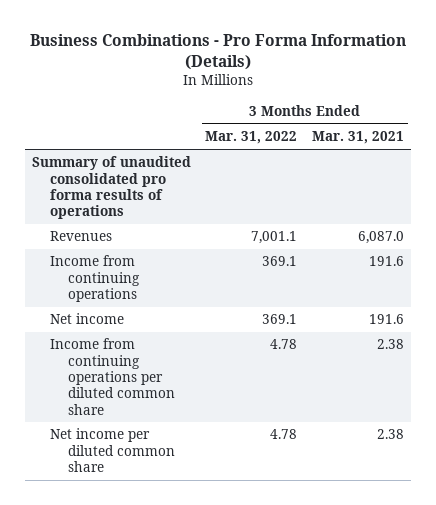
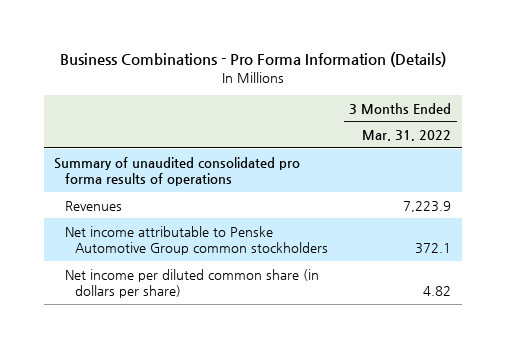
- | 3 Months Ended Mar. 31, 2022 | 3 Months Ended Mar. 31, 2021
+ | 3 Months Ended Mar. 31, 2022
- Revenues | 7,001.1 | 6,087.0
- Income from continuing operations | 369.1 | 191.6
- Net income | 369.1 | 191.6
- Income from continuing operations per diluted common share | 4.78 | 2.38
- Net income per diluted common share | 4.78 | 2.38
+ Revenues | 7,223.9
+ Net income attributable to Penske Automotive Group common stockholders | 372.1
+ Net income per diluted common share (in dollars per share) | 4.82

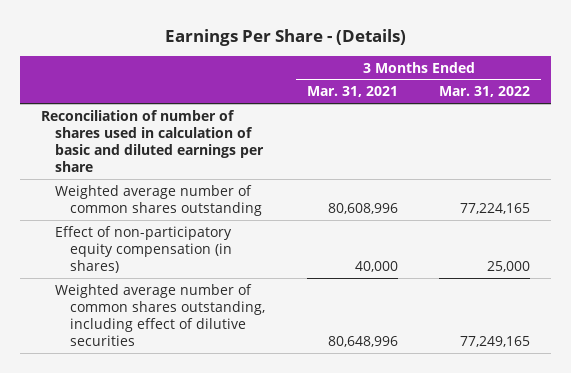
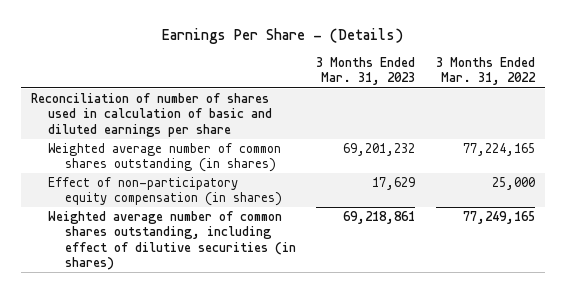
- | 3 Months Ended Mar. 31, 2021 | 3 Months Ended Mar. 31, 2022
+ | 3 Months Ended Mar. 31, 2023 | 3 Months Ended Mar. 31, 2022
- Weighted average number of common shares outstanding | 80,608,996 | 77,224,165
+ Weighted average number of common shares outstanding (in shares) | 69,201,232 | 77,224,165
- Weighted average number of common shares outstanding, including effect of dilutive securities | 80,648,996 | 77,249,165
+ Weighted average number of common shares outstanding, including effect of dilutive securities (in shares) | 69,218,861 | 77,249,165

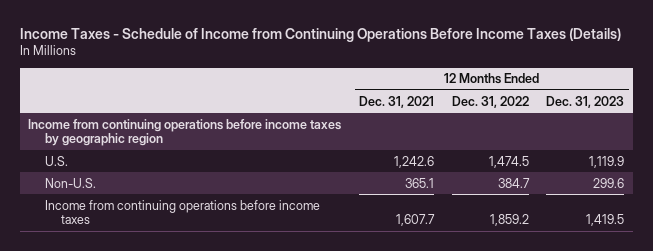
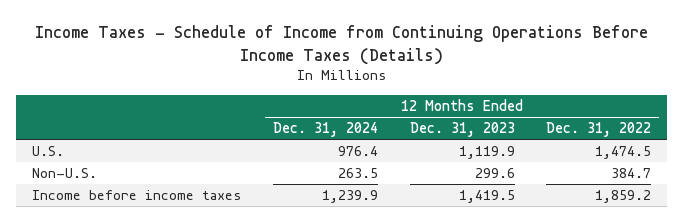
- | 12 Months Ended Dec. 31, 2021 | 12 Months Ended Dec. 31, 2022 | 12 Months Ended Dec. 31, 2023
+ | 12 Months Ended Dec. 31, 2024 | 12 Months Ended Dec. 31, 2023 | 12 Months Ended Dec. 31, 2022
- Income from continuing operations before income taxes by geographic region
- Income from continuing operations before income taxes | 1,607.7 | 1,859.2 | 1,419.5
+ Income before income taxes | 1,239.9 | 1,419.5 | 1,859.2

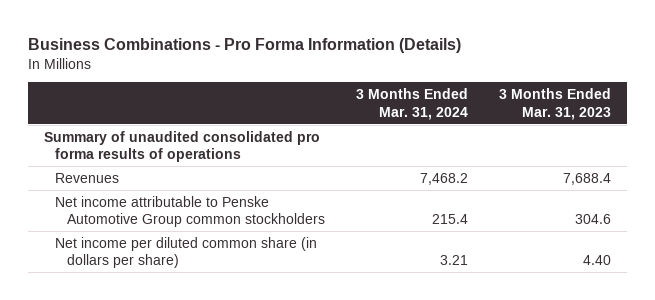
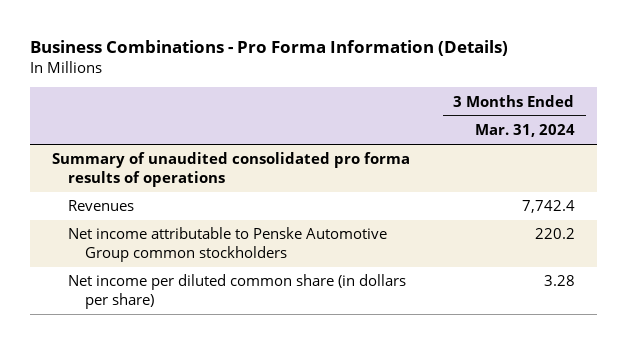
- | 3 Months Ended Mar. 31, 2024 | 3 Months Ended Mar. 31, 2023
+ | 3 Months Ended Mar. 31, 2024
- Revenues | 7,468.2 | 7,688.4
- Net income attributable to Penske Automotive Group common stockholders | 215.4 | 304.6
- Net income per diluted common share (in dollars per share) | 3.21 | 4.40
+ Revenues | 7,742.4
+ Net income attributable to Penske Automotive Group common stockholders | 220.2
+ Net income per diluted common share (in dollars per share) | 3.28

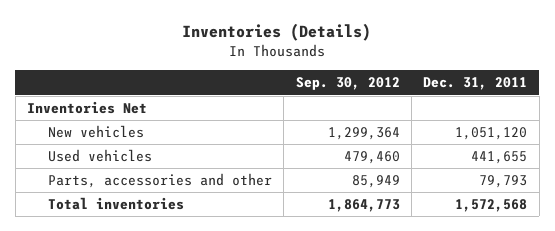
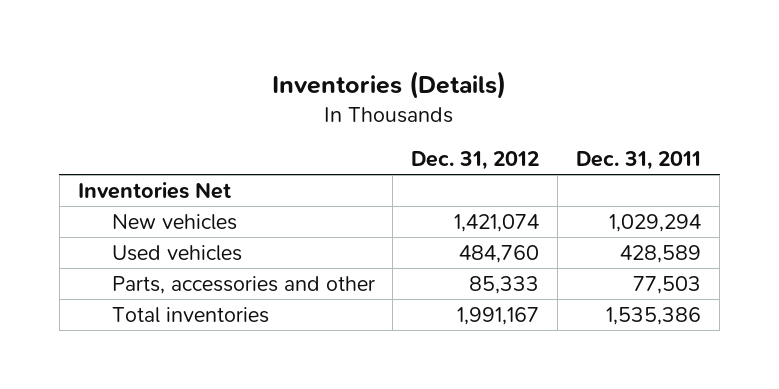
- | Sep. 30, 2012 | Dec. 31, 2011
+ | Dec. 31, 2012 | Dec. 31, 2011
- New vehicles | 1,299,364 | 1,051,120
- Used vehicles | 479,460 | 441,655
- Parts, accessories and other | 85,949 | 79,793
- Total inventories | 1,864,773 | 1,572,568
+ New vehicles | 1,421,074 | 1,029,294
+ Used vehicles | 484,760 | 428,589
+ Parts, accessories and other | 85,333 | 77,503
+ Total inventories | 1,991,167 | 1,535,386

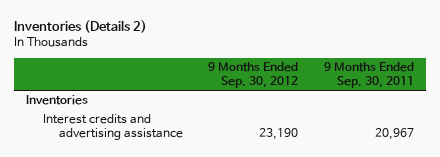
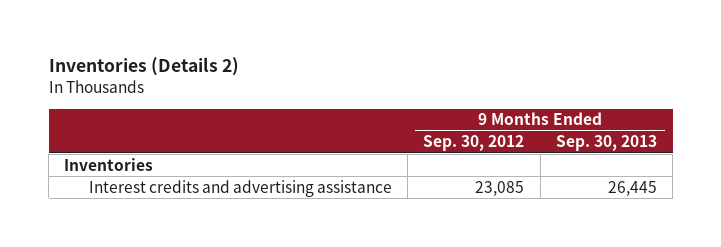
- | 9 Months Ended Sep. 30, 2012 | 9 Months Ended Sep. 30, 2011
+ | 9 Months Ended Sep. 30, 2012 | 9 Months Ended Sep. 30, 2013
- Interest credits and advertising assistance | 23,190 | 20,967
+ Interest credits and advertising assistance | 23,085 | 26,445

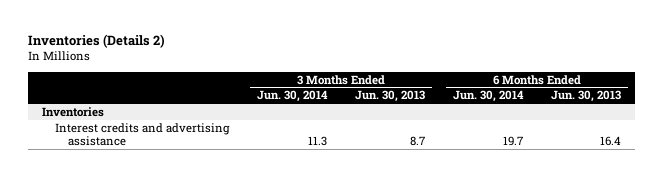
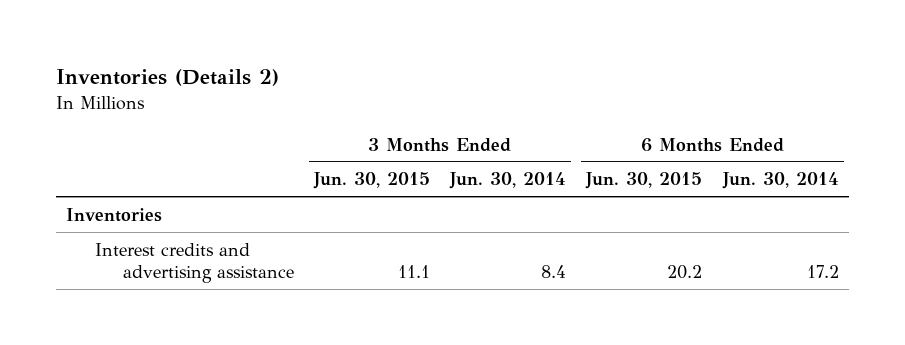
- | 3 Months Ended Jun. 30, 2014 | 3 Months Ended Jun. 30, 2013 | 6 Months Ended Jun. 30, 2014 | 6 Months Ended Jun. 30, 2013
+ | 3 Months Ended Jun. 30, 2015 | 3 Months Ended Jun. 30, 2014 | 6 Months Ended Jun. 30, 2015 | 6 Months Ended Jun. 30, 2014
- Interest credits and advertising assistance | 11.3 | 8.7 | 19.7 | 16.4
+ Interest credits and advertising assistance | 11.1 | 8.4 | 20.2 | 17.2

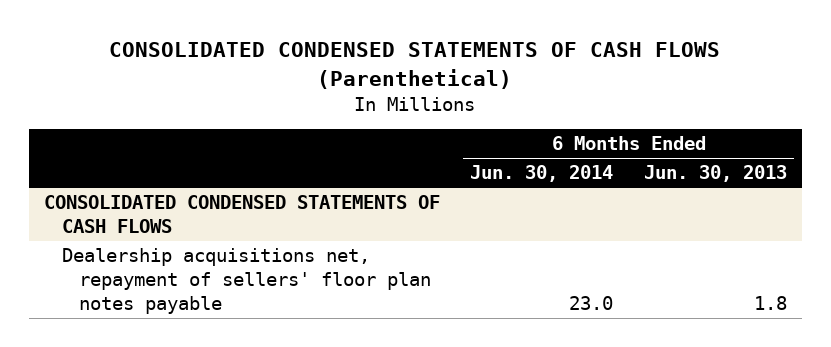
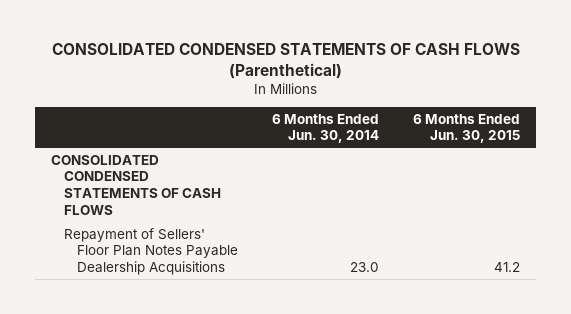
- | 6 Months Ended Jun. 30, 2014 | 6 Months Ended Jun. 30, 2013
+ | 6 Months Ended Jun. 30, 2014 | 6 Months Ended Jun. 30, 2015
- Dealership acquisitions net, repayment of sellers' floor plan notes payable | 23.0 | 1.8
+ Repayment of Sellers' Floor Plan Notes Payable Dealership Acquisitions | 23.0 | 41.2

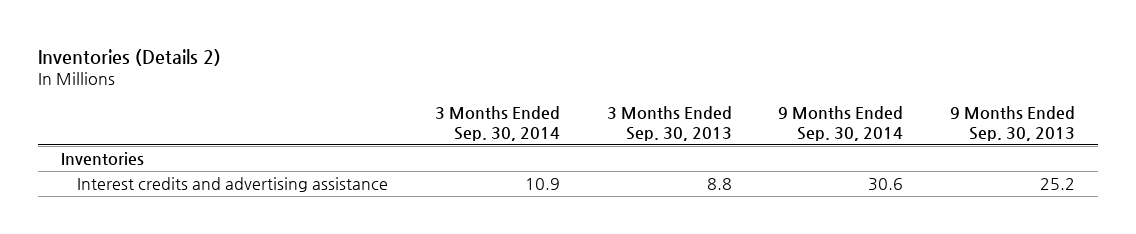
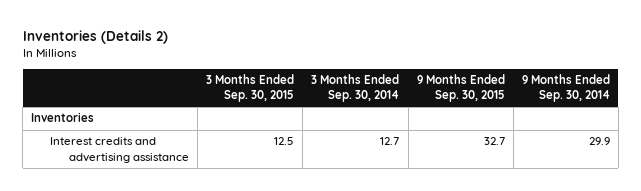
- | 3 Months Ended Sep. 30, 2014 | 3 Months Ended Sep. 30, 2013 | 9 Months Ended Sep. 30, 2014 | 9 Months Ended Sep. 30, 2013
+ | 3 Months Ended Sep. 30, 2015 | 3 Months Ended Sep. 30, 2014 | 9 Months Ended Sep. 30, 2015 | 9 Months Ended Sep. 30, 2014
- Interest credits and advertising assistance | 10.9 | 8.8 | 30.6 | 25.2
+ Interest credits and advertising assistance | 12.5 | 12.7 | 32.7 | 29.9

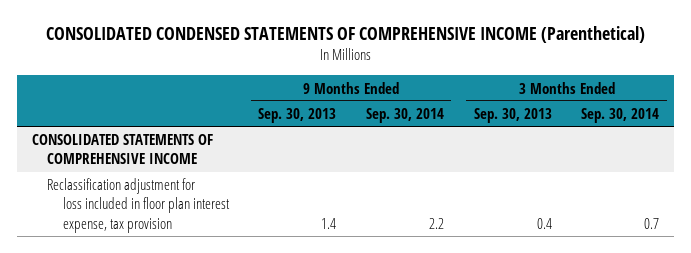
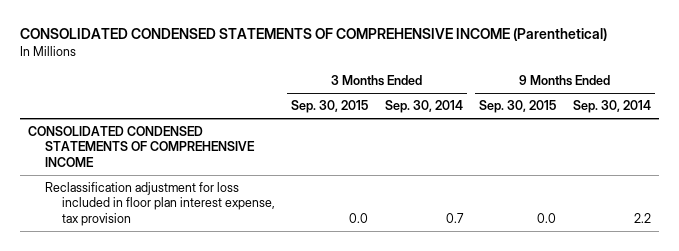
- | 9 Months Ended Sep. 30, 2013 | 9 Months Ended Sep. 30, 2014 | 3 Months Ended Sep. 30, 2013 | 3 Months Ended Sep. 30, 2014
+ | 3 Months Ended Sep. 30, 2015 | 3 Months Ended Sep. 30, 2014 | 9 Months Ended Sep. 30, 2015 | 9 Months Ended Sep. 30, 2014
- CONSOLIDATED STATEMENTS OF COMPREHENSIVE INCOME
+ CONSOLIDATED CONDENSED STATEMENTS OF COMPREHENSIVE INCOME

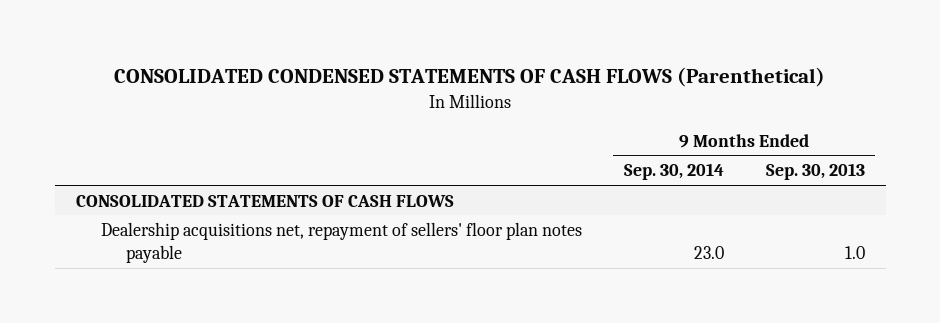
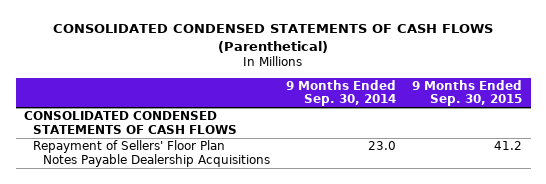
- | 9 Months Ended Sep. 30, 2014 | 9 Months Ended Sep. 30, 2013
+ | 9 Months Ended Sep. 30, 2014 | 9 Months Ended Sep. 30, 2015
- CONSOLIDATED STATEMENTS OF CASH FLOWS
- Dealership acquisitions net, repayment of sellers' floor plan notes payable | 23.0 | 1.0
+ CONSOLIDATED CONDENSED STATEMENTS OF CASH FLOWS
+ Repayment of Sellers' Floor Plan Notes Payable Dealership Acquisitions | 23.0 | 41.2

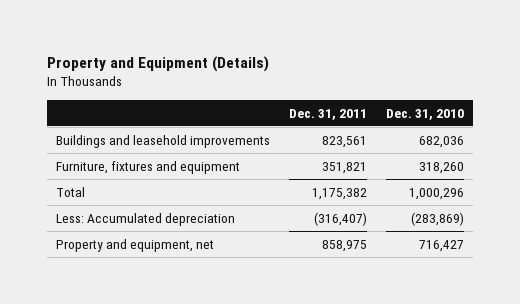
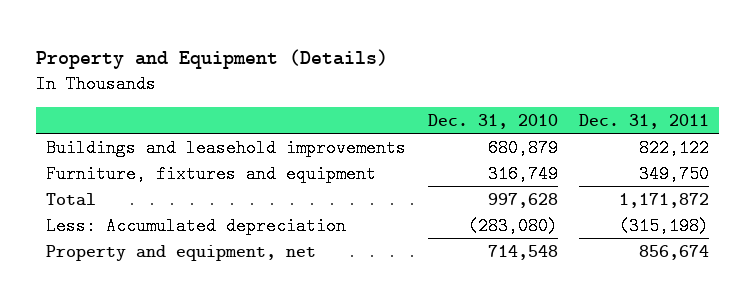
- | Dec. 31, 2011 | Dec. 31, 2010
+ | Dec. 31, 2010 | Dec. 31, 2011
- Buildings and leasehold improvements | 823,561 | 682,036
- Furniture, fixtures and equipment | 351,821 | 318,260
- Total | 1,175,382 | 1,000,296
- Less: Accumulated depreciation | (316,407) | (283,869)
- Property and equipment, net | 858,975 | 716,427
+ Buildings and leasehold improvements | 680,879 | 822,122
+ Furniture, fixtures and equipment | 316,749 | 349,750
+ Total | 997,628 | 1,171,872
+ Less: Accumulated depreciation | (283,080) | (315,198)
+ Property and equipment, net | 714,548 | 856,674

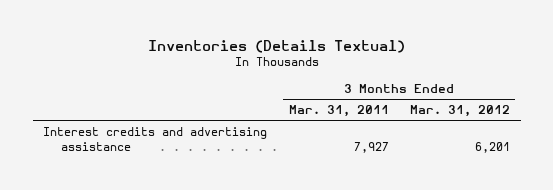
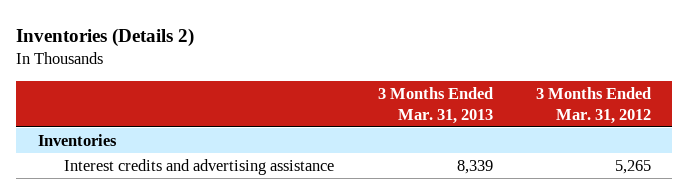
- Inventories (Details Textual)
+ Inventories (Details 2)
- | 3 Months Ended Mar. 31, 2011 | 3 Months Ended Mar. 31, 2012
+ | 3 Months Ended Mar. 31, 2013 | 3 Months Ended Mar. 31, 2012
- Interest credits and advertising assistance | 7,927 | 6,201
+ Inventories
+ Interest credits and advertising assistance | 8,339 | 5,265

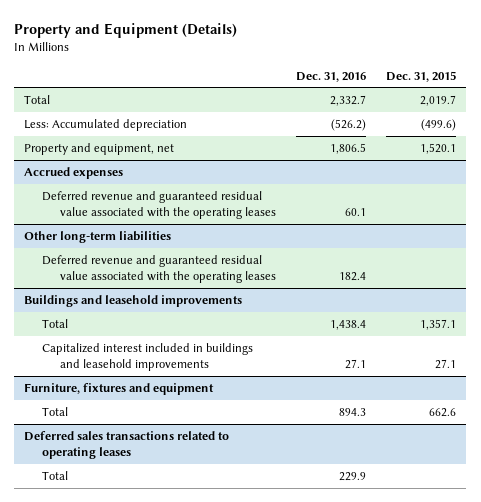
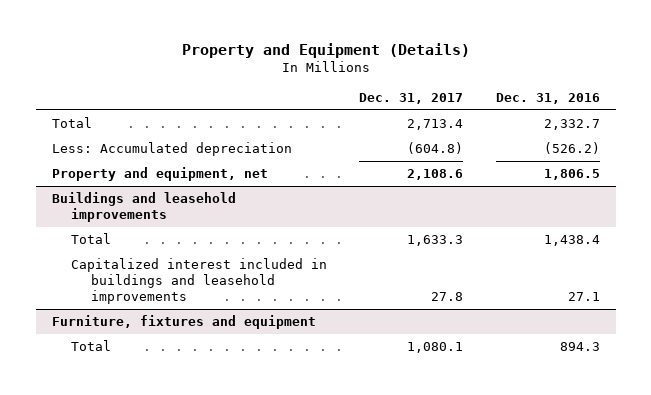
- | Dec. 31, 2016 | Dec. 31, 2015
+ | Dec. 31, 2017 | Dec. 31, 2016
- Accrued expenses
- Deferred revenue and guaranteed residual value associated with the operating leases | 60.1 |
- Other long-term liabilities
- Deferred revenue and guaranteed residual value associated with the operating leases | 182.4 |
- Deferred sales transactions related to operating leases
- Total | 229.9 |

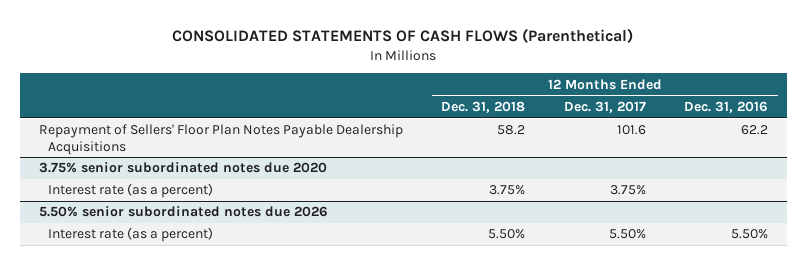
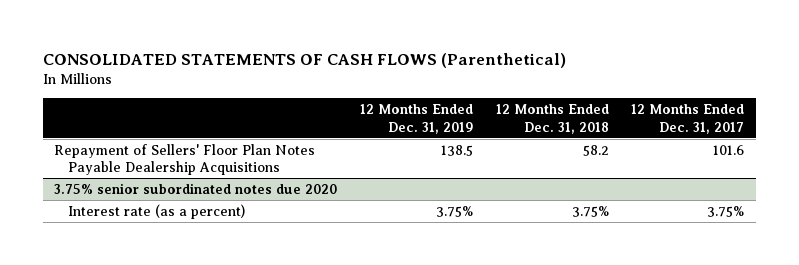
- | 12 Months Ended Dec. 31, 2018 | 12 Months Ended Dec. 31, 2017 | 12 Months Ended Dec. 31, 2016
+ | 12 Months Ended Dec. 31, 2019 | 12 Months Ended Dec. 31, 2018 | 12 Months Ended Dec. 31, 2017
- 5.50% senior subordinated notes due 2026
- Interest rate (as a percent) | 5.50% | 5.50% | 5.50%

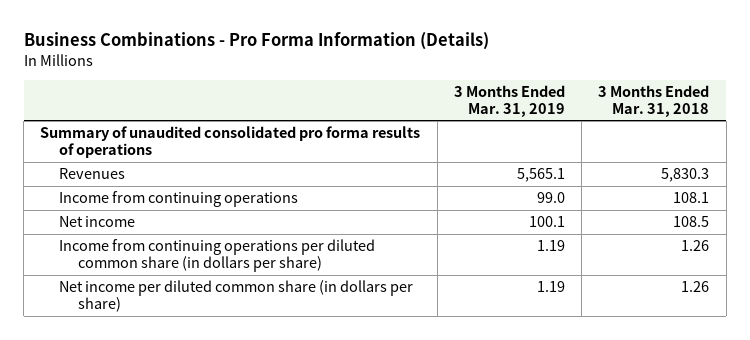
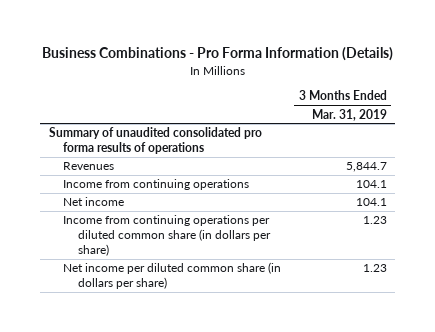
- | 3 Months Ended Mar. 31, 2019 | 3 Months Ended Mar. 31, 2018
+ | 3 Months Ended Mar. 31, 2019
- Revenues | 5,565.1 | 5,830.3
- Income from continuing operations | 99.0 | 108.1
- Net income | 100.1 | 108.5
- Income from continuing operations per diluted common share (in dollars per share) | 1.19 | 1.26
- Net income per diluted common share (in dollars per share) | 1.19 | 1.26
+ Revenues | 5,844.7
+ Income from continuing operations | 104.1
+ Net income | 104.1
+ Income from continuing operations per diluted common share (in dollars per share) | 1.23
+ Net income per diluted common share (in dollars per share) | 1.23

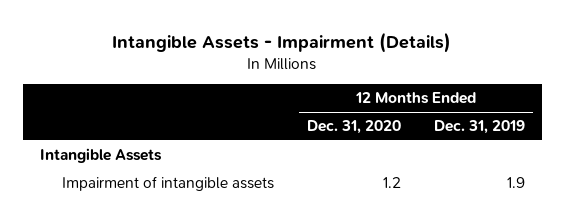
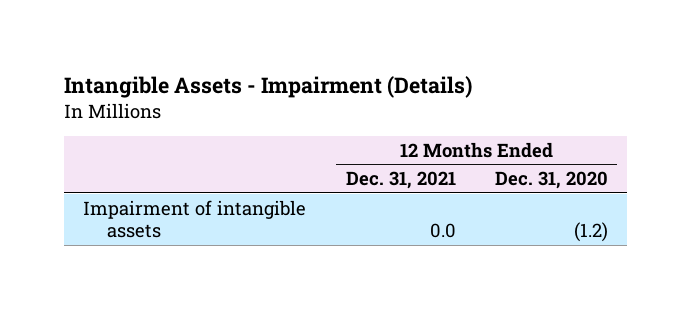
- | 12 Months Ended Dec. 31, 2020 | 12 Months Ended Dec. 31, 2019
+ | 12 Months Ended Dec. 31, 2021 | 12 Months Ended Dec. 31, 2020
- Intangible Assets
- Impairment of intangible assets | 1.2 | 1.9
+ Impairment of intangible assets | 0.0 | (1.2)

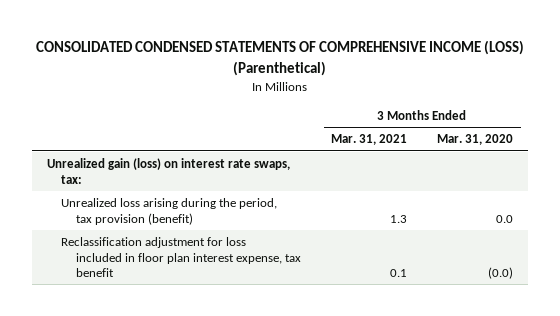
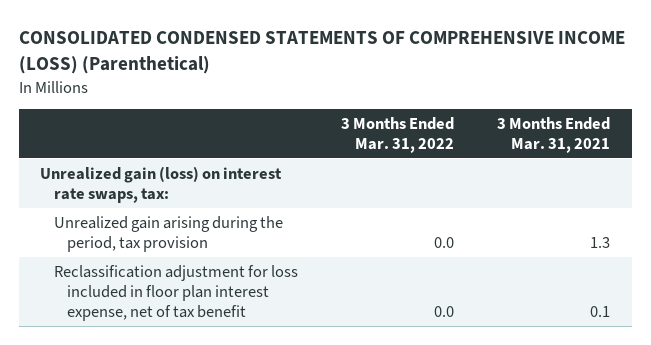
- | 3 Months Ended Mar. 31, 2021 | 3 Months Ended Mar. 31, 2020
+ | 3 Months Ended Mar. 31, 2022 | 3 Months Ended Mar. 31, 2021
- Unrealized loss arising during the period, tax provision (benefit) | 1.3 | 0.0
- Reclassification adjustment for loss included in floor plan interest expense, tax benefit | 0.1 | (0.0)
+ Unrealized gain arising during the period, tax provision | 0.0 | 1.3
+ Reclassification adjustment for loss included in floor plan interest expense, net of tax benefit | 0.0 | 0.1

